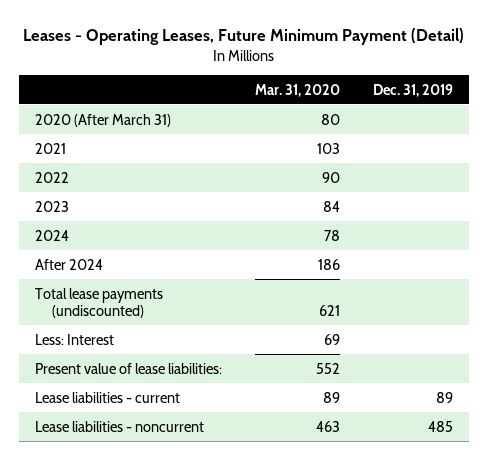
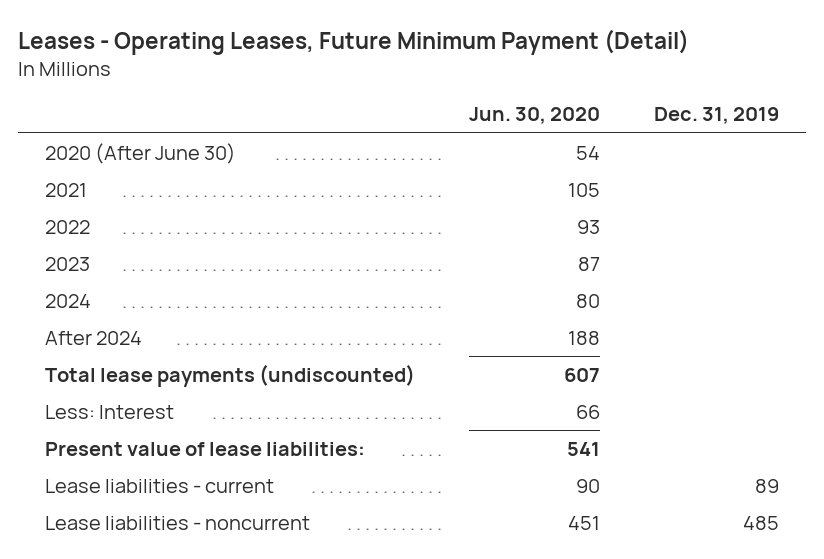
- | Mar. 31, 2020 | Dec. 31, 2019
+ | Jun. 30, 2020 | Dec. 31, 2019
- 2020 (After March 31) | 80 |
+ 2020 (After June 30) | 54 |

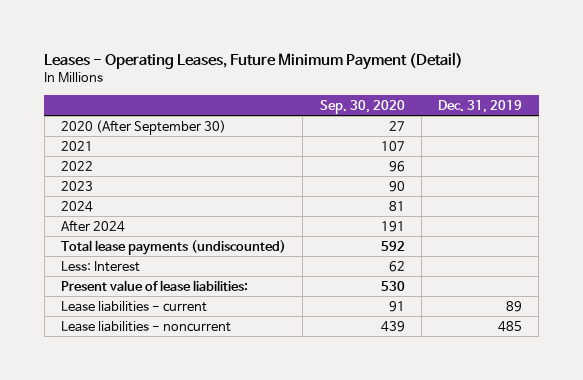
- | Jun. 30, 2020 | Dec. 31, 2019
+ | Sep. 30, 2020 | Dec. 31, 2019
- 2020 (After June 30) | 54 |
+ 2020 (After September 30) | 27 |

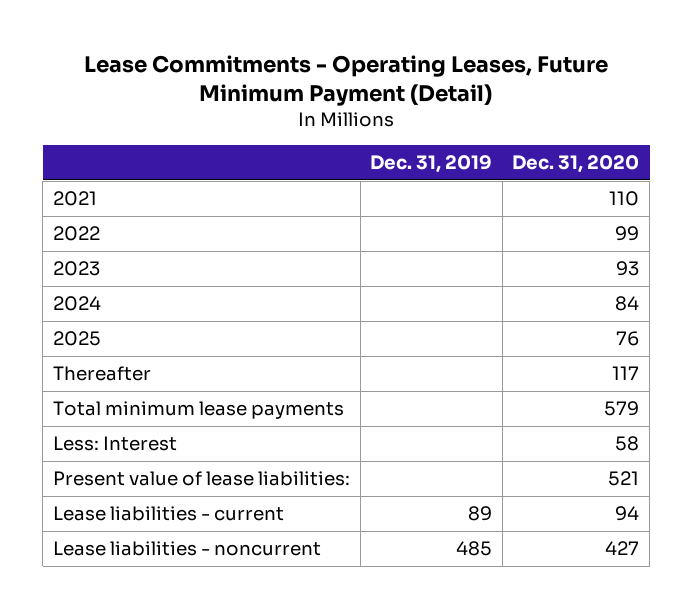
- Leases - Operating Leases, Future Minimum Payment (Detail)
+ Lease Commitments - Operating Leases, Future Minimum Payment (Detail)
- | Sep. 30, 2020 | Dec. 31, 2019
+ | Dec. 31, 2019 | Dec. 31, 2020
- 2020 (After September 30) | 27 |
- After 2024 | 191 |
- Total lease payments (undiscounted) | 592 |
+ 2025 | | 76
+ Thereafter | | 117
+ Total minimum lease payments | | 579

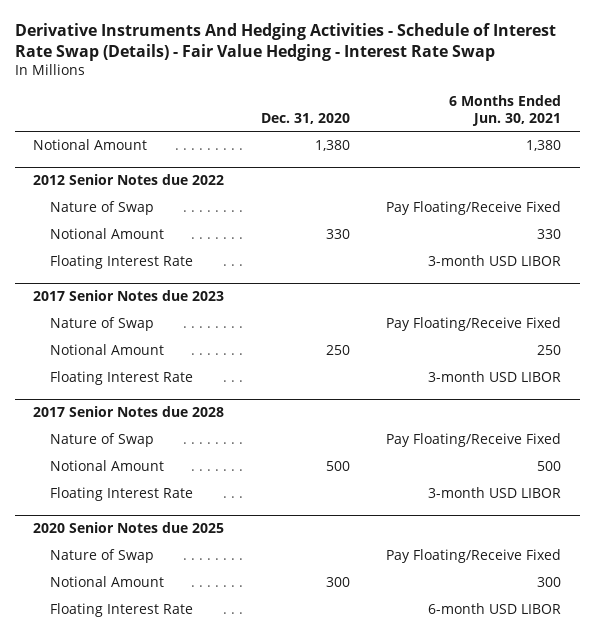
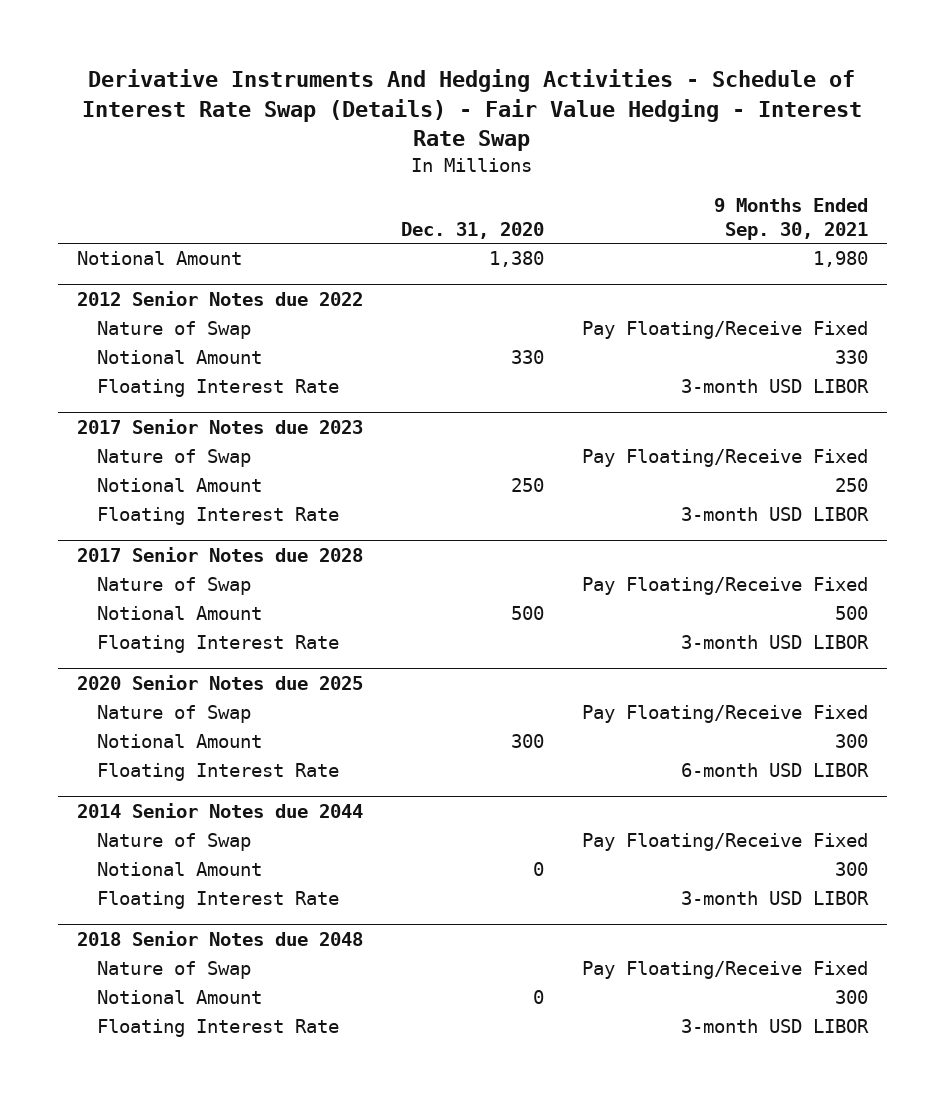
- | Dec. 31, 2020 | 6 Months Ended Jun. 30, 2021
+ | Dec. 31, 2020 | 9 Months Ended Sep. 30, 2021
+ 2014 Senior Notes due 2044
+ Nature of Swap | | Pay Floating/Receive Fixed
+ Notional Amount | 0 | 300
+ Floating Interest Rate | | 3-month USD LIBOR
+ 2018 Senior Notes due 2048
+ Nature of Swap | | Pay Floating/Receive Fixed
+ Notional Amount | 0 | 300
+ Floating Interest Rate | | 3-month USD LIBOR

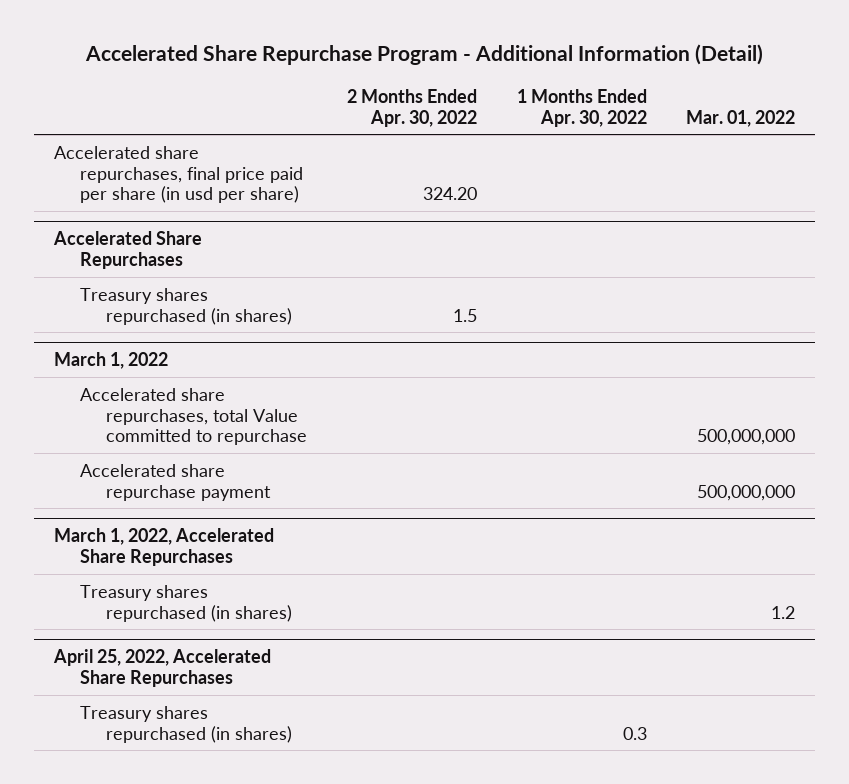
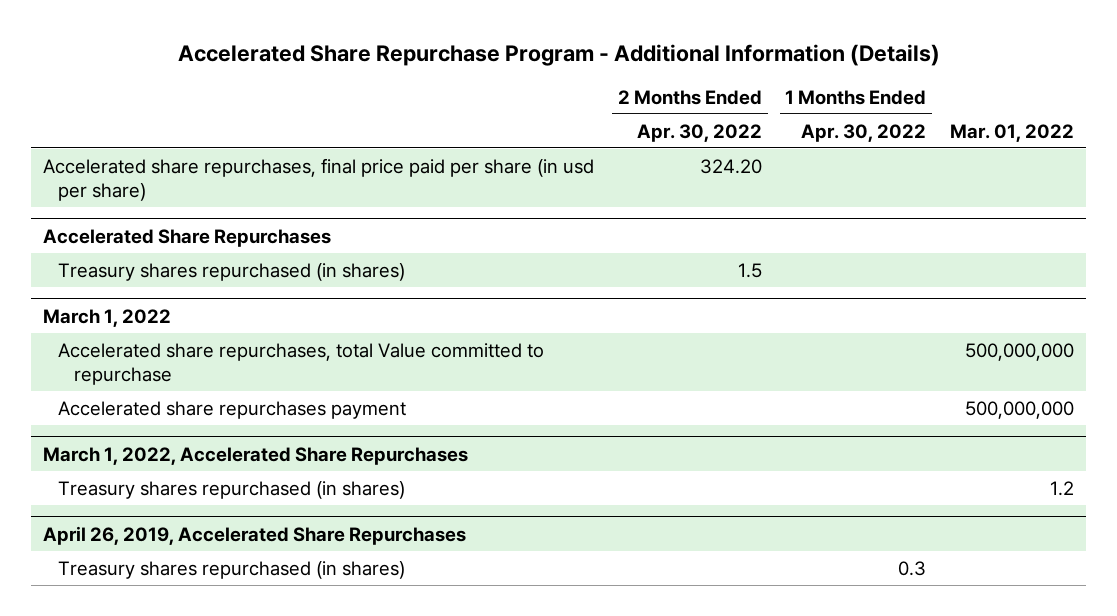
- Accelerated Share Repurchase Program - Additional Information (Detail)
+ Accelerated Share Repurchase Program - Additional Information (Details)
@ March 1, 2022
- Accelerated share repurchase payment | | | 500,000,000
+ Accelerated share repurchases payment | | | 500,000,000
- April 25, 2022, Accelerated Share Repurchases
+ April 26, 2019, Accelerated Share Repurchases

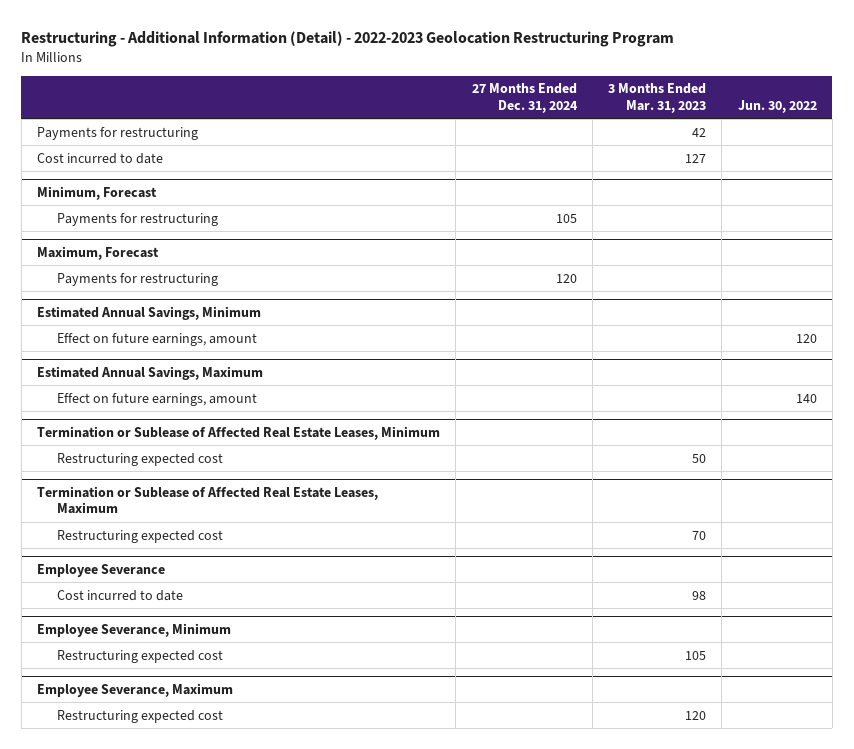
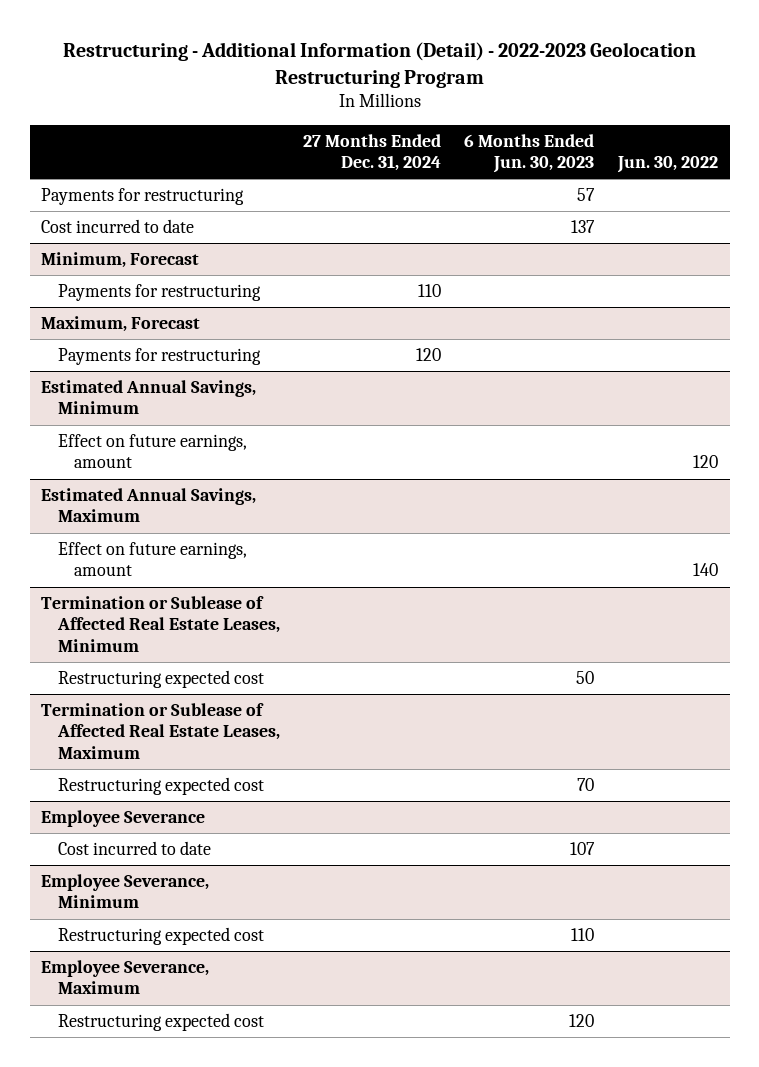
- | 27 Months Ended Dec. 31, 2024 | 3 Months Ended Mar. 31, 2023 | Jun. 30, 2022
+ | 27 Months Ended Dec. 31, 2024 | 6 Months Ended Jun. 30, 2023 | Jun. 30, 2022
@ Minimum, Forecast
- Payments for restructuring | 105 | |
+ Payments for restructuring | 110 | |

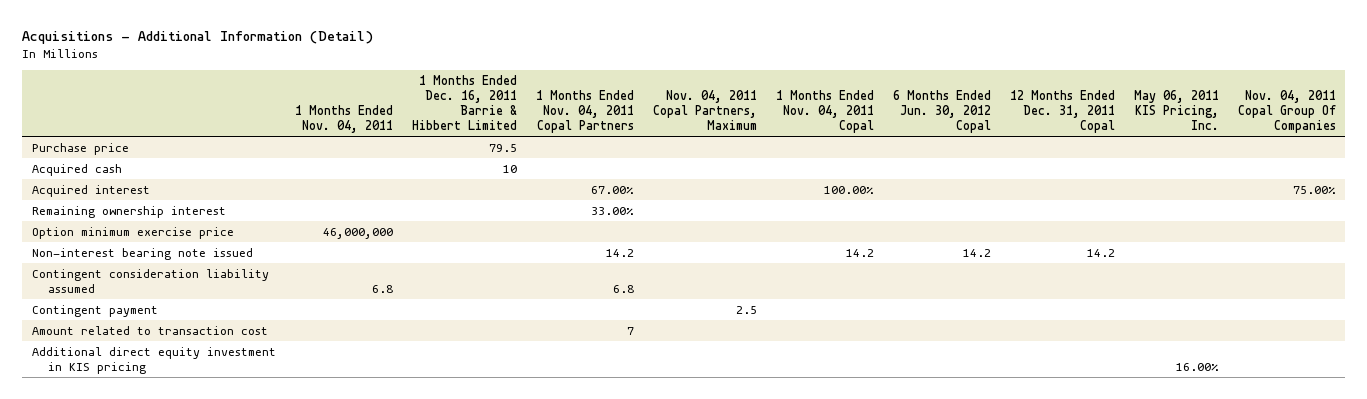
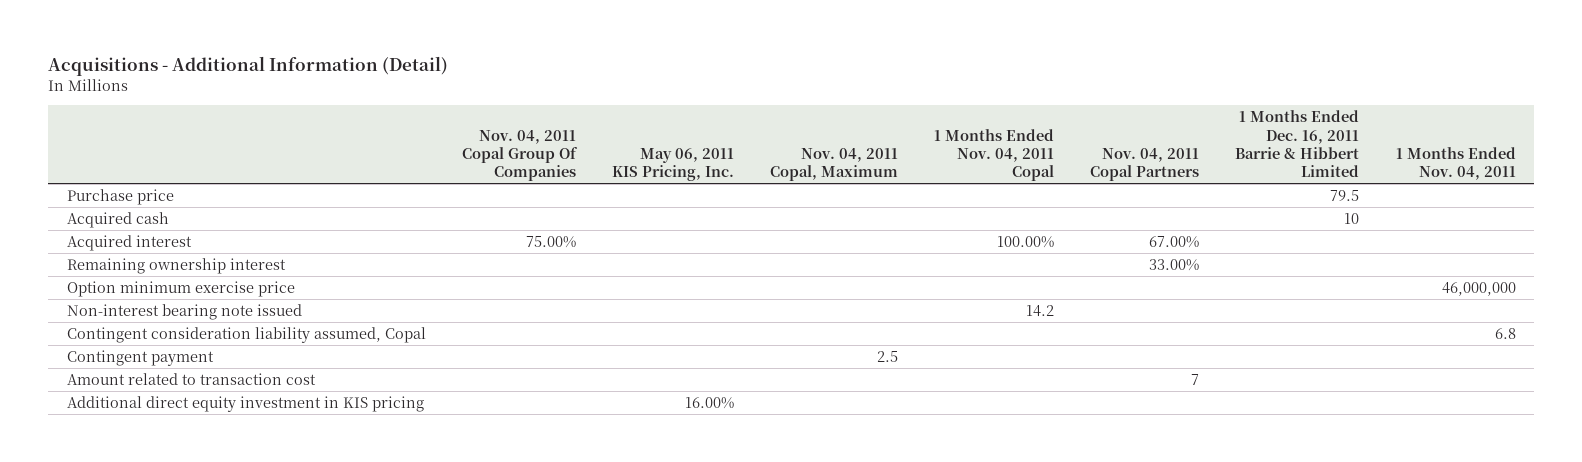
- | 1 Months Ended Nov. 04, 2011 | 1 Months Ended Dec. 16, 2011 Barrie & Hibbert Limited | 1 Months Ended Nov. 04, 2011 Copal Partners | Nov. 04, 2011 Copal Partners, Maximum | 1 Months Ended Nov. 04, 2011 Copal | 6 Months Ended Jun. 30, 2012 Copal | 12 Months Ended Dec. 31, 2011 Copal | May 06, 2011 KIS Pricing, Inc. | Nov. 04, 2011 Copal Group Of Companies
+ | Nov. 04, 2011 Copal Group Of Companies | May 06, 2011 KIS Pricing, Inc. | Nov. 04, 2011 Copal, Maximum | 1 Months Ended Nov. 04, 2011 Copal | Nov. 04, 2011 Copal Partners | 1 Months Ended Dec. 16, 2011 Barrie & Hibbert Limited | 1 Months Ended Nov. 04, 2011
- Contingent consideration liability assumed | 6.8 | | 6.8 | | | | | |
+ Contingent consideration liability assumed, Copal | | | | | | | 6.8

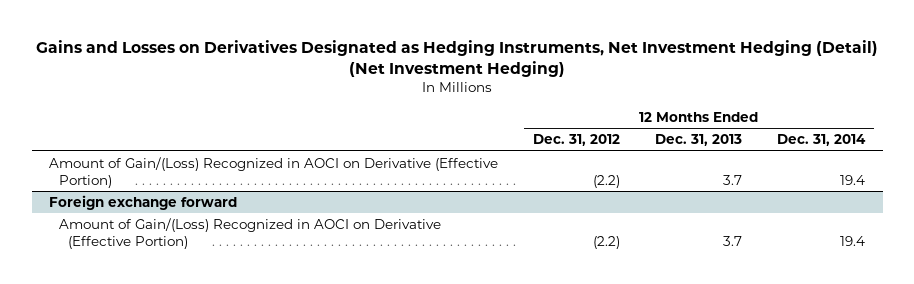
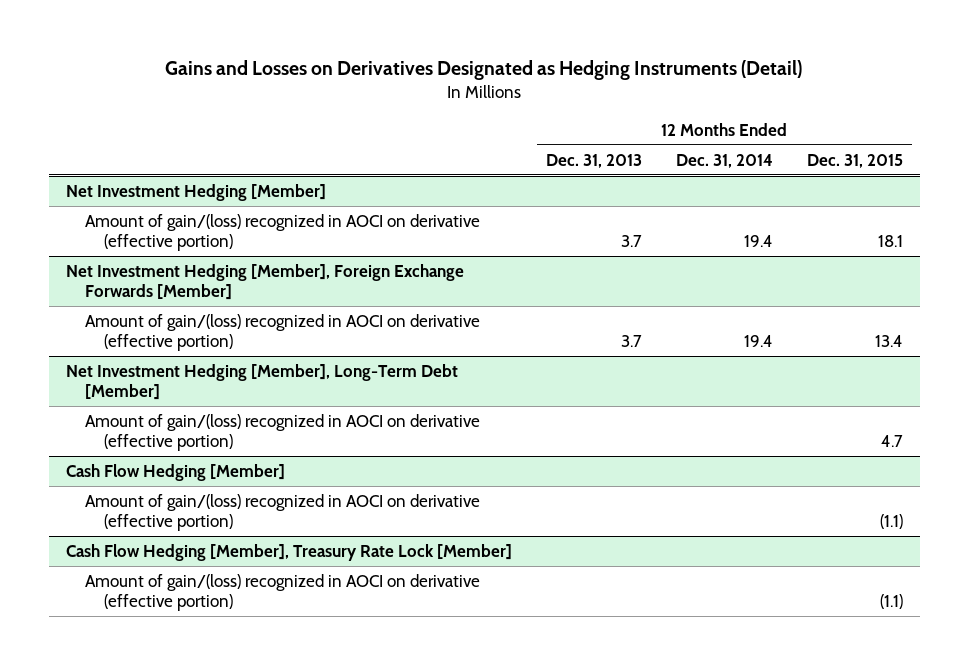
- Gains and Losses on Derivatives Designated as Hedging Instruments, Net Investment Hedging (Detail) (Net Investment Hedging)
+ Gains and Losses on Derivatives Designated as Hedging Instruments (Detail)
- | 12 Months Ended Dec. 31, 2012 | 12 Months Ended Dec. 31, 2013 | 12 Months Ended Dec. 31, 2014
+ | 12 Months Ended Dec. 31, 2013 | 12 Months Ended Dec. 31, 2014 | 12 Months Ended Dec. 31, 2015
- Amount of Gain/(Loss) Recognized in AOCI on Derivative (Effective Portion) | (2.2) | 3.7 | 19.4
- Foreign exchange forward
- Amount of Gain/(Loss) Recognized in AOCI on Derivative (Effective Portion) | (2.2) | 3.7 | 19.4
+ Net Investment Hedging [Member]
+ Amount of gain/(loss) recognized in AOCI on derivative (effective portion) | 3.7 | 19.4 | 18.1
+ Net Investment Hedging [Member], Foreign Exchange Forwards [Member]
+ Amount of gain/(loss) recognized in AOCI on derivative (effective portion) | 3.7 | 19.4 | 13.4
+ Net Investment Hedging [Member], Long-Term Debt [Member]
+ Amount of gain/(loss) recognized in AOCI on derivative (effective portion) | | | 4.7
+ Cash Flow Hedging [Member]
+ Amount of gain/(loss) recognized in AOCI on derivative (effective portion) | | | (1.1)
+ Cash Flow Hedging [Member], Treasury Rate Lock [Member]
+ Amount of gain/(loss) recognized in AOCI on derivative (effective portion) | | | (1.1)

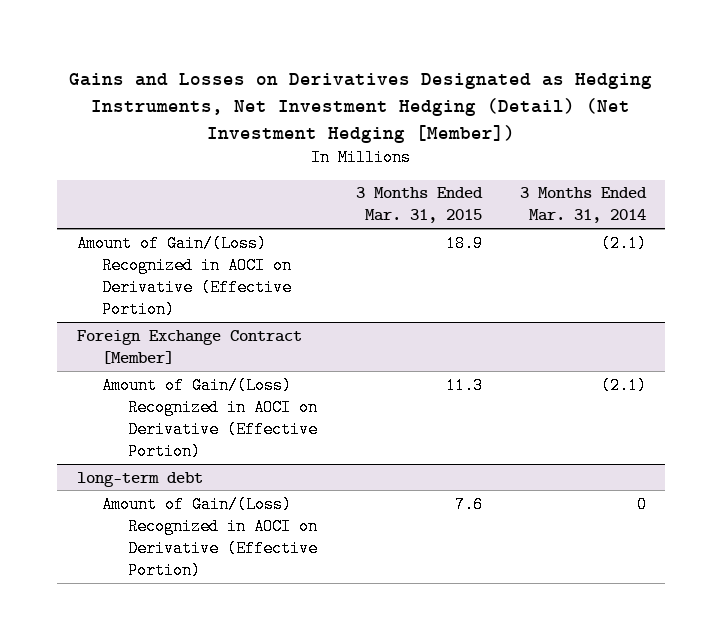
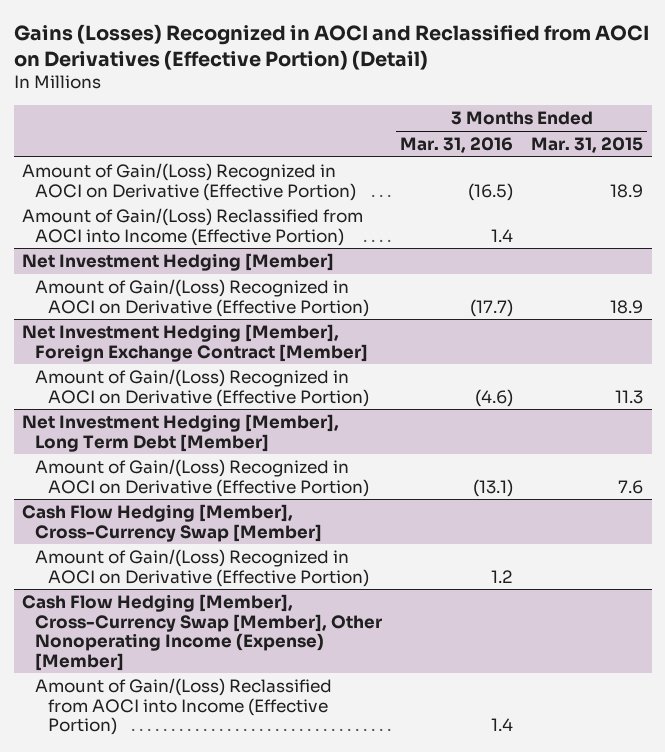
- Gains and Losses on Derivatives Designated as Hedging Instruments, Net Investment Hedging (Detail) (Net Investment Hedging [Member])
+ Gains (Losses) Recognized in AOCI and Reclassified from AOCI on Derivatives (Effective Portion) (Detail)
- | 3 Months Ended Mar. 31, 2015 | 3 Months Ended Mar. 31, 2014
+ | 3 Months Ended Mar. 31, 2016 | 3 Months Ended Mar. 31, 2015
- Foreign Exchange Contract [Member]
+ Amount of Gain/(Loss) Reclassified from AOCI into Income (Effective Portion) | 1.4 |
+ Net Investment Hedging [Member]
+ Amount of Gain/(Loss) Recognized in AOCI on Derivative (Effective Portion) | (17.7) | 18.9
+ Net Investment Hedging [Member], Foreign Exchange Contract [Member]
- long-term debt
+ Net Investment Hedging [Member], Long Term Debt [Member]
+ Cash Flow Hedging [Member], Cross-Currency Swap [Member]
+ Amount of Gain/(Loss) Recognized in AOCI on Derivative (Effective Portion) | 1.2 |
+ Cash Flow Hedging [Member], Cross-Currency Swap [Member], Other Nonoperating Income (Expense) [Member]
+ Amount of Gain/(Loss) Reclassified from AOCI into Income (Effective Portion) | 1.4 |

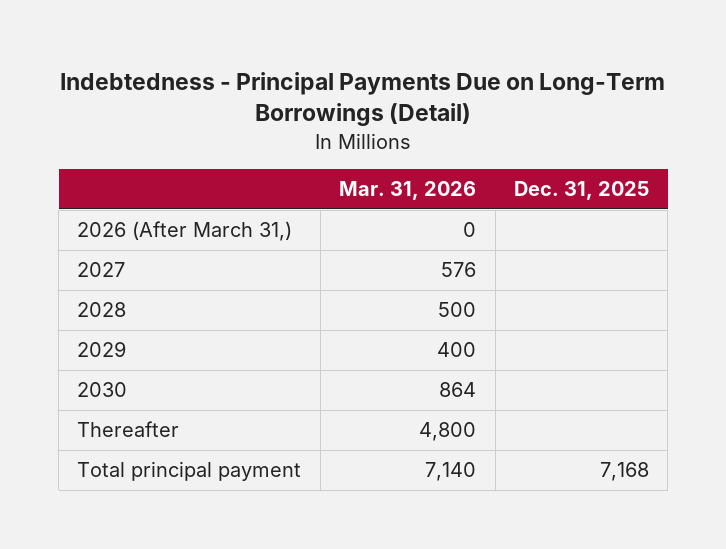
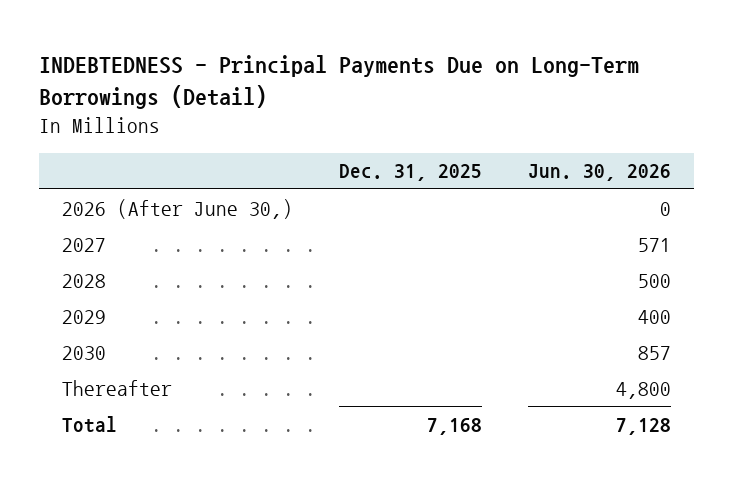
- Indebtedness - Principal Payments Due on Long-Term Borrowings (Detail)
+ INDEBTEDNESS - Principal Payments Due on Long-Term Borrowings (Detail)
- | Mar. 31, 2026 | Dec. 31, 2025
+ | Dec. 31, 2025 | Jun. 30, 2026
- 2026 (After March 31,) | 0 |
+ 2026 (After June 30,) | | 0
- Total principal payment | 7,140 | 7,168
+ Total | 7,168 | 7,128

